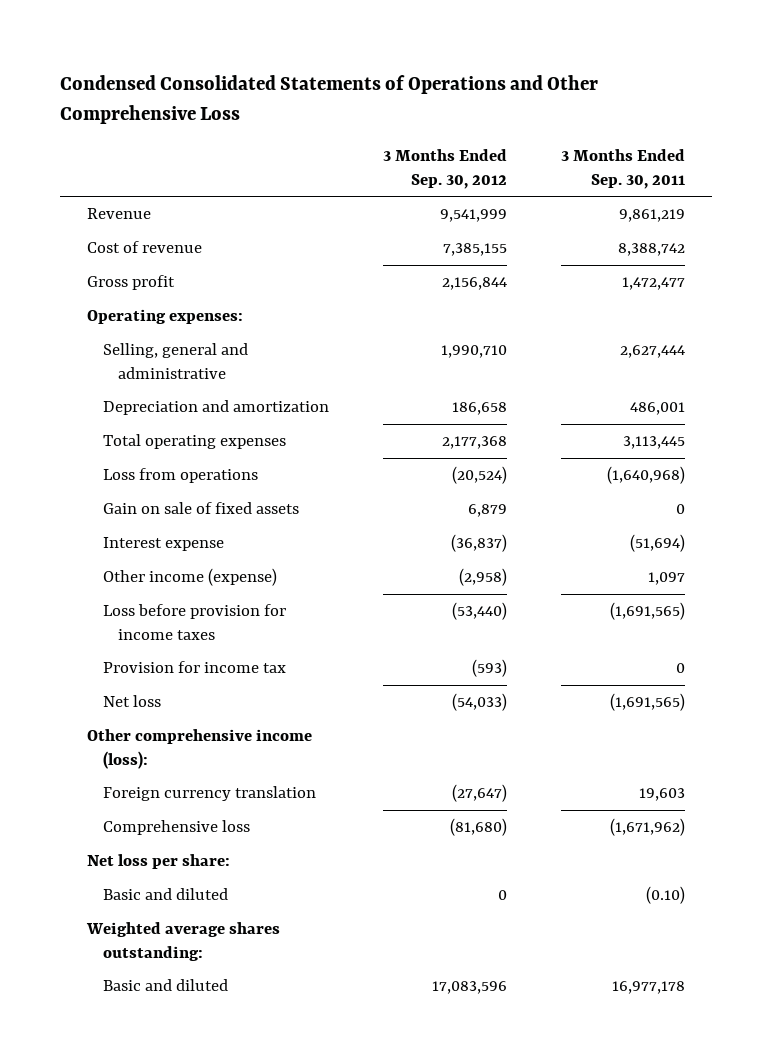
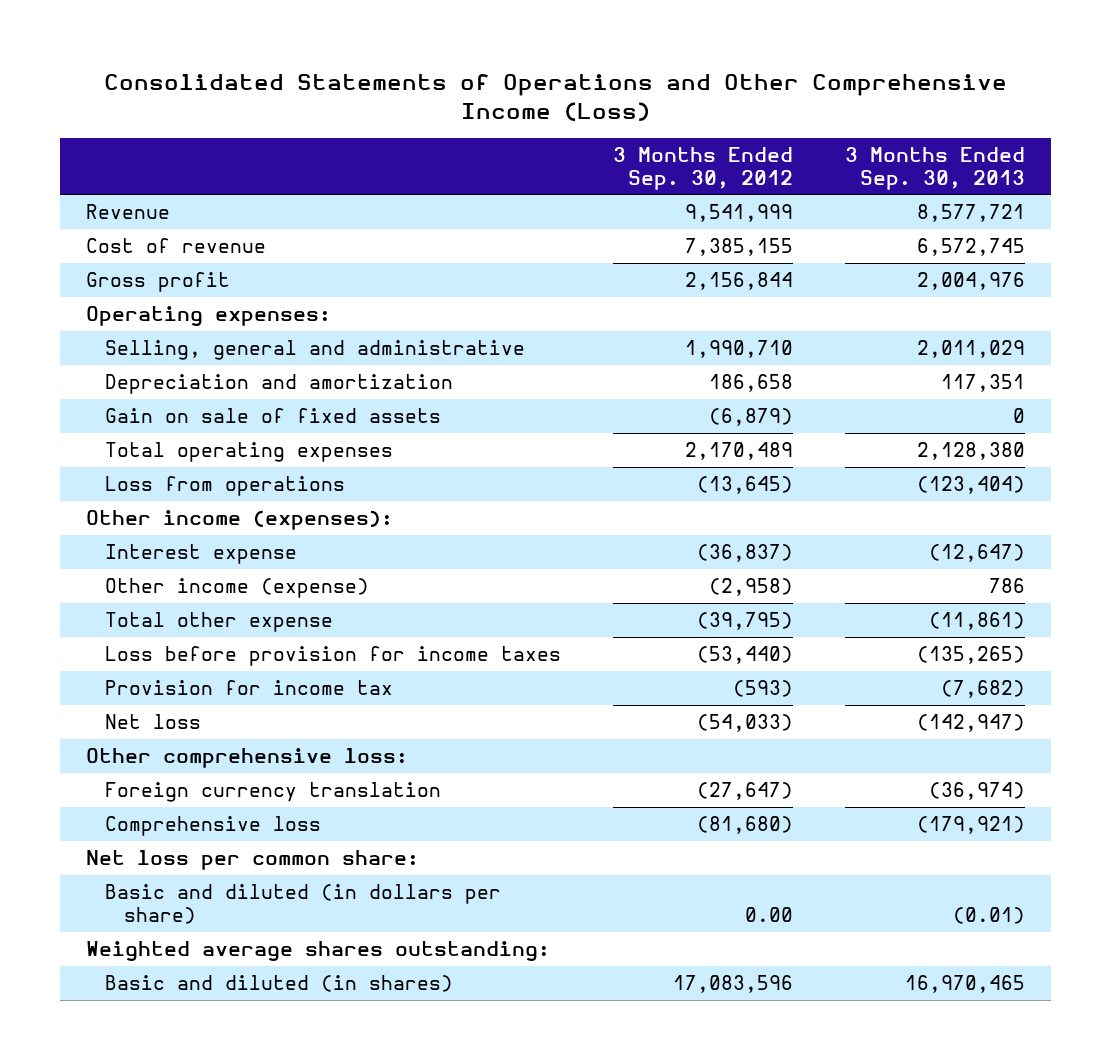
- Condensed Consolidated Statements of Operations and Other Comprehensive Loss
+ Consolidated Statements of Operations and Other Comprehensive Income (Loss)
- | 3 Months Ended Sep. 30, 2012 | 3 Months Ended Sep. 30, 2011
+ | 3 Months Ended Sep. 30, 2012 | 3 Months Ended Sep. 30, 2013
- Total operating expenses | 2,177,368 | 3,113,445
- Loss from operations | (20,524) | (1,640,968)
- Gain on sale of fixed assets | 6,879 | 0
+ Gain on sale of fixed assets | (6,879) | 0
+ Total operating expenses | 2,170,489 | 2,128,380
+ Loss from operations | (13,645) | (123,404)
+ Other income (expenses):
+ Total other expense | (39,795) | (11,861)
- Other comprehensive income (loss):
+ Other comprehensive loss:
- Net loss per share:
- Basic and diluted | 0 | (0.10)
+ Net loss per common share:
+ Basic and diluted (in dollars per share) | 0.00 | (0.01)
- Basic and diluted | 17,083,596 | 16,977,178
+ Basic and diluted (in shares) | 17,083,596 | 16,970,465

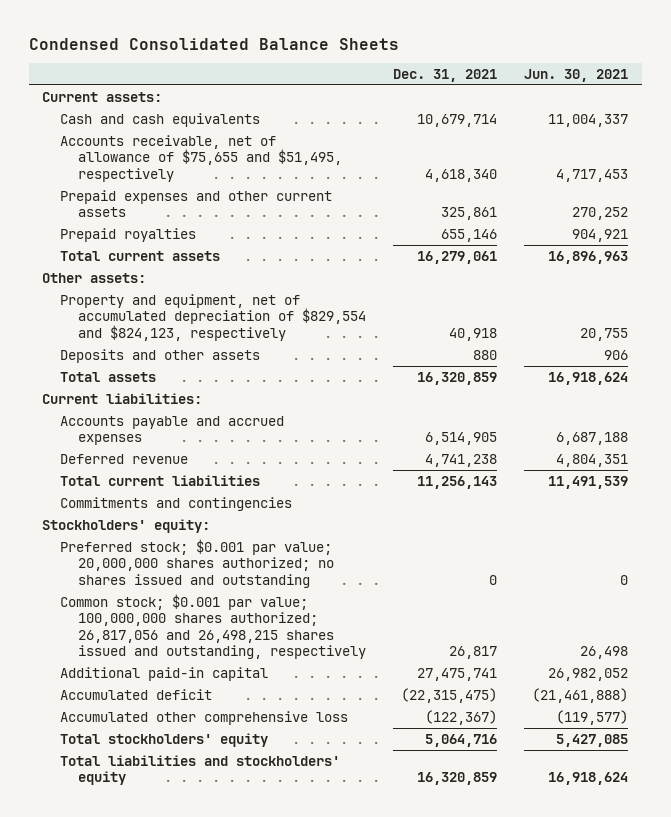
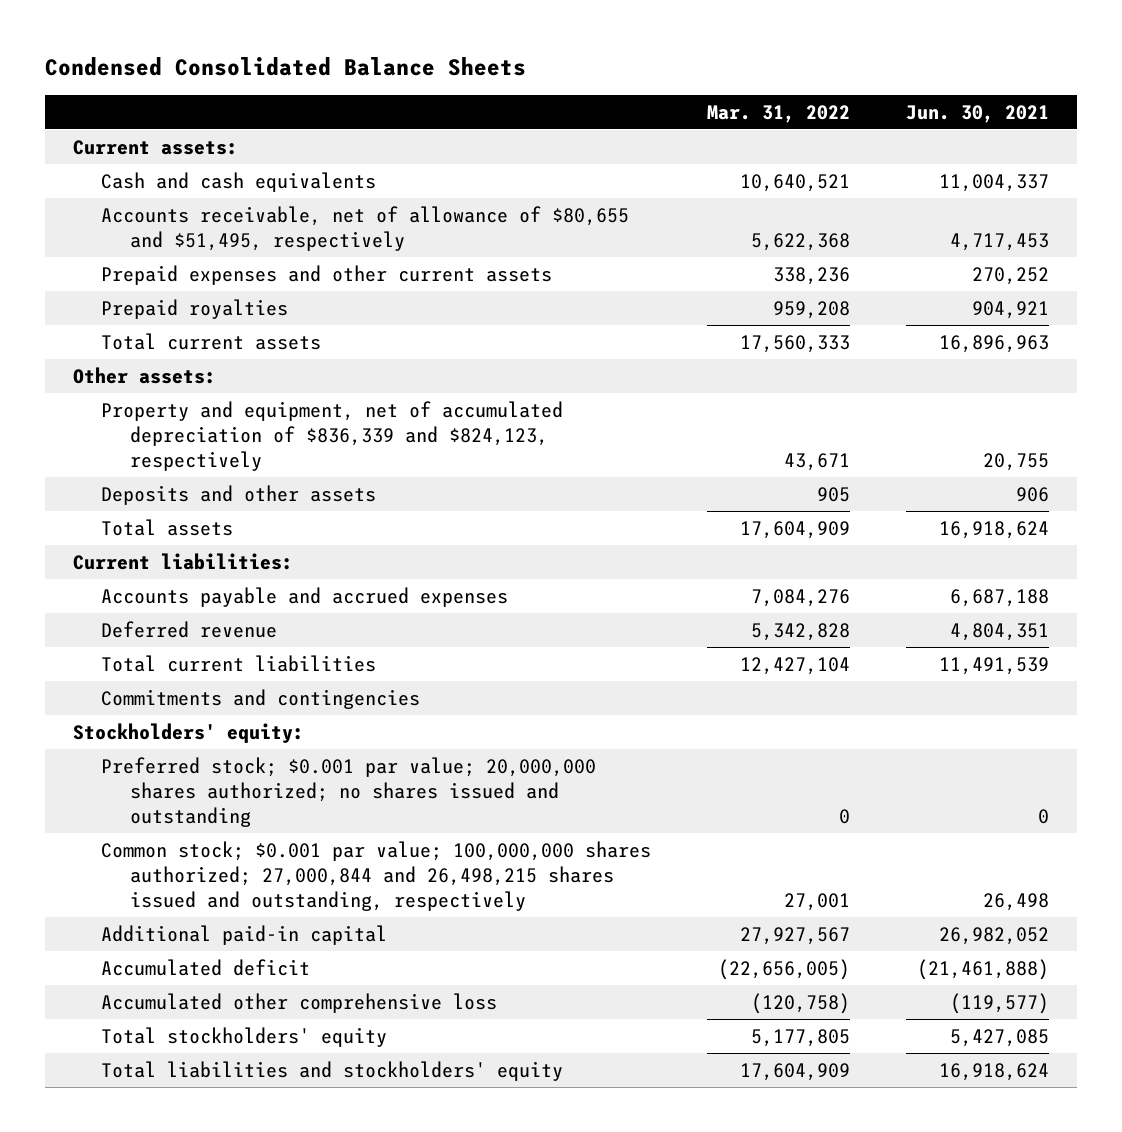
- | Dec. 31, 2021 | Jun. 30, 2021
+ | Mar. 31, 2022 | Jun. 30, 2021
- Accounts receivable, net of allowance of $75,655 and $51,495, respectively | 4,618,340 | 4,717,453
+ Accounts receivable, net of allowance of $80,655 and $51,495, respectively | 5,622,368 | 4,717,453
- Property and equipment, net of accumulated depreciation of $829,554 and $824,123, respectively | 40,918 | 20,755
+ Property and equipment, net of accumulated depreciation of $836,339 and $824,123, respectively | 43,671 | 20,755
- Common stock; $0.001 par value; 100,000,000 shares authorized; 26,817,056 and 26,498,215 shares issued and outstanding, respectively | 26,817 | 26,498
+ Common stock; $0.001 par value; 100,000,000 shares authorized; 27,000,844 and 26,498,215 shares issued and outstanding, respectively | 27,001 | 26,498

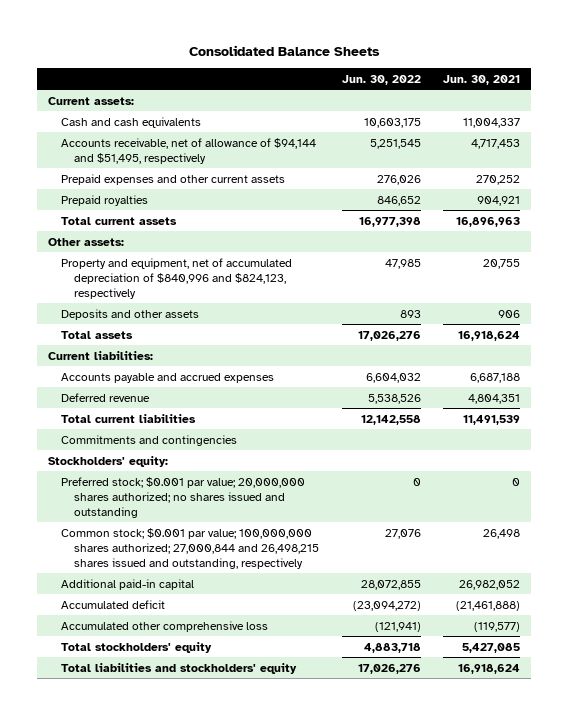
- Condensed Consolidated Balance Sheets
+ Consolidated Balance Sheets
- | Mar. 31, 2022 | Jun. 30, 2021
+ | Jun. 30, 2022 | Jun. 30, 2021
- Accounts receivable, net of allowance of $80,655 and $51,495, respectively | 5,622,368 | 4,717,453
+ Accounts receivable, net of allowance of $94,144 and $51,495, respectively | 5,251,545 | 4,717,453
- Property and equipment, net of accumulated depreciation of $836,339 and $824,123, respectively | 43,671 | 20,755
+ Property and equipment, net of accumulated depreciation of $840,996 and $824,123, respectively | 47,985 | 20,755

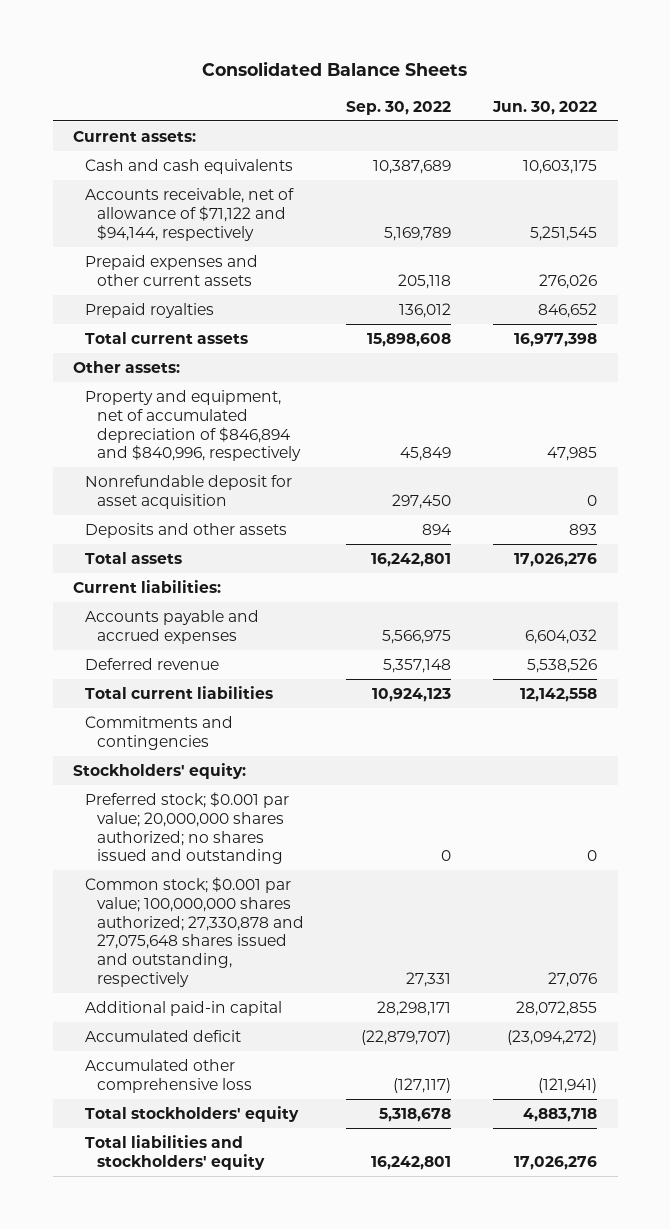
- | Jun. 30, 2022 | Jun. 30, 2021
+ | Sep. 30, 2022 | Jun. 30, 2022
- Accounts receivable, net of allowance of $94,144 and $51,495, respectively | 5,251,545 | 4,717,453
+ Accounts receivable, net of allowance of $71,122 and $94,144, respectively | 5,169,789 | 5,251,545
- Property and equipment, net of accumulated depreciation of $840,996 and $824,123, respectively | 47,985 | 20,755
+ Property and equipment, net of accumulated depreciation of $846,894 and $840,996, respectively | 45,849 | 47,985
+ Nonrefundable deposit for asset acquisition | 297,450 | 0
- Common stock; $0.001 par value; 100,000,000 shares authorized; 27,000,844 and 26,498,215 shares issued and outstanding, respectively | 27,076 | 26,498
+ Common stock; $0.001 par value; 100,000,000 shares authorized; 27,330,878 and 27,075,648 shares issued and outstanding, respectively | 27,331 | 27,076

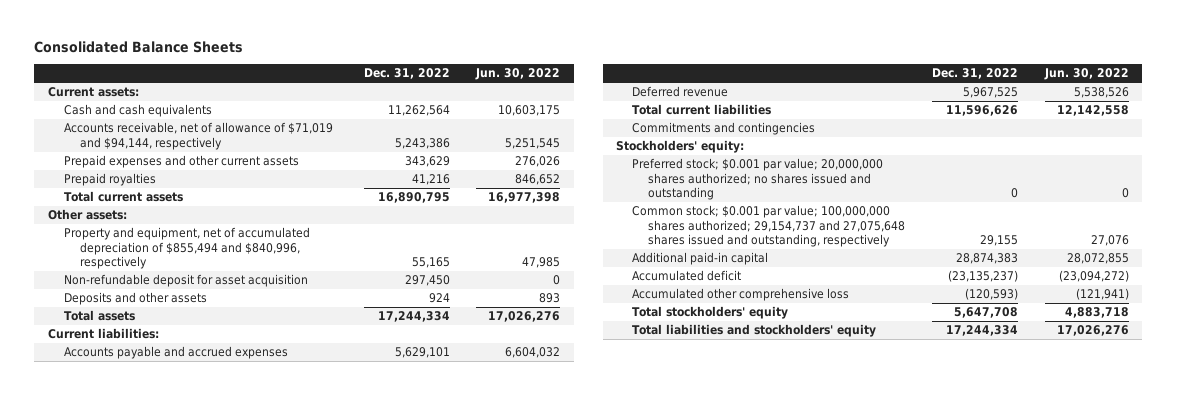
- | Sep. 30, 2022 | Jun. 30, 2022
+ | Dec. 31, 2022 | Jun. 30, 2022
- Accounts receivable, net of allowance of $71,122 and $94,144, respectively | 5,169,789 | 5,251,545
+ Accounts receivable, net of allowance of $71,019 and $94,144, respectively | 5,243,386 | 5,251,545
- Property and equipment, net of accumulated depreciation of $846,894 and $840,996, respectively | 45,849 | 47,985
- Nonrefundable deposit for asset acquisition | 297,450 | 0
+ Property and equipment, net of accumulated depreciation of $855,494 and $840,996, respectively | 55,165 | 47,985
+ Non-refundable deposit for asset acquisition | 297,450 | 0
- Common stock; $0.001 par value; 100,000,000 shares authorized; 27,330,878 and 27,075,648 shares issued and outstanding, respectively | 27,331 | 27,076
+ Common stock; $0.001 par value; 100,000,000 shares authorized; 29,154,737 and 27,075,648 shares issued and outstanding, respectively | 29,155 | 27,076

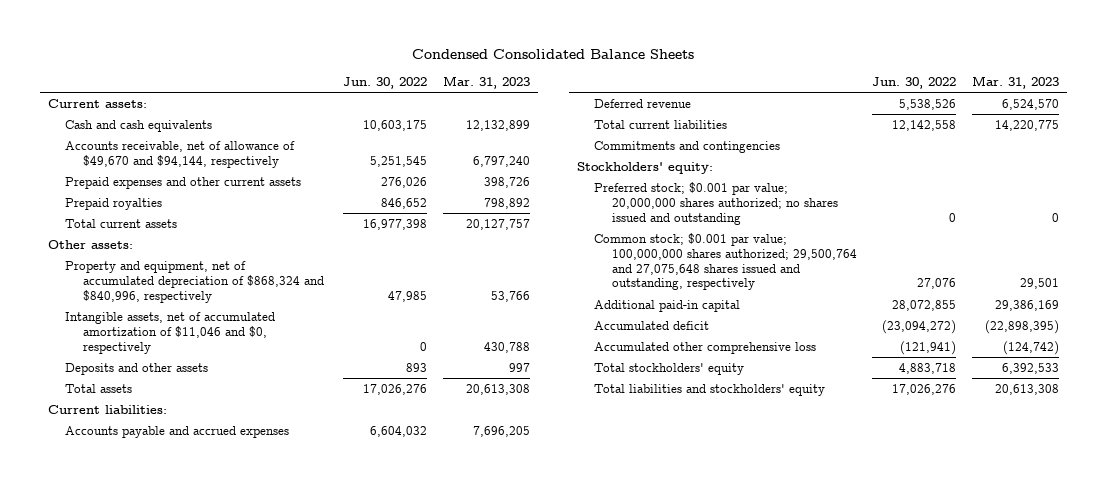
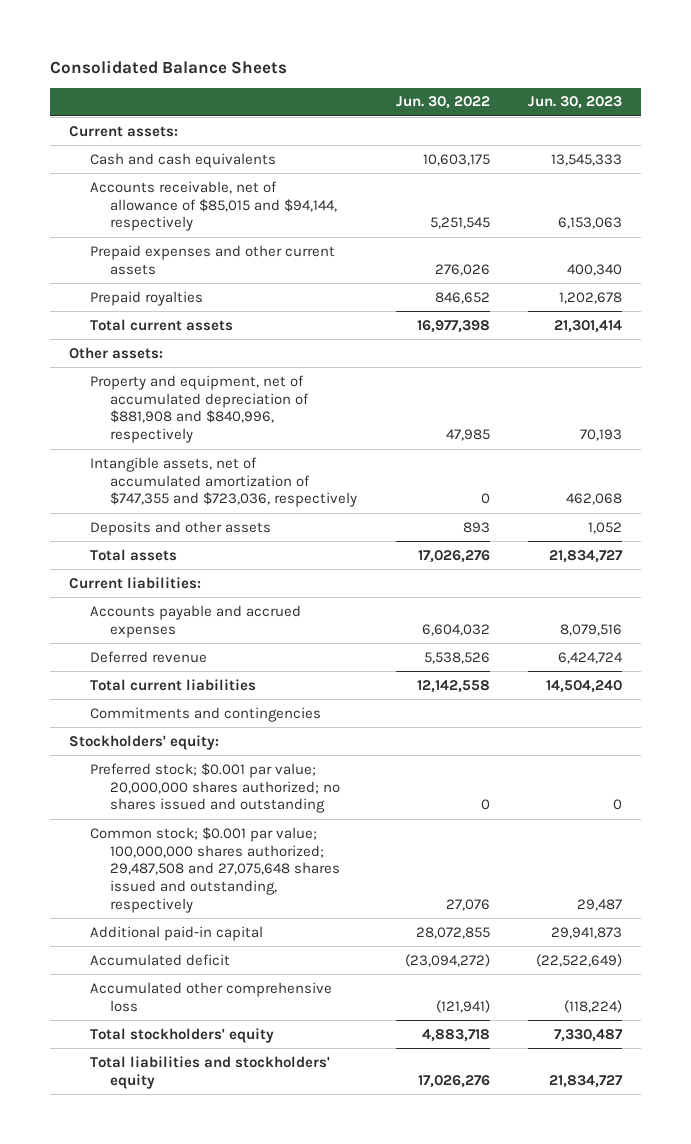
- Condensed Consolidated Balance Sheets
+ Consolidated Balance Sheets
- | Jun. 30, 2022 | Mar. 31, 2023
+ | Jun. 30, 2022 | Jun. 30, 2023
- Accounts receivable, net of allowance of $49,670 and $94,144, respectively | 5,251,545 | 6,797,240
+ Accounts receivable, net of allowance of $85,015 and $94,144, respectively | 5,251,545 | 6,153,063
- Property and equipment, net of accumulated depreciation of $868,324 and $840,996, respectively | 47,985 | 53,766
- Intangible assets, net of accumulated amortization of $11,046 and $0, respectively | 0 | 430,788
+ Property and equipment, net of accumulated depreciation of $881,908 and $840,996, respectively | 47,985 | 70,193
+ Intangible assets, net of accumulated amortization of $747,355 and $723,036, respectively | 0 | 462,068
- Common stock; $0.001 par value; 100,000,000 shares authorized; 29,500,764 and 27,075,648 shares issued and outstanding, respectively | 27,076 | 29,501
+ Common stock; $0.001 par value; 100,000,000 shares authorized; 29,487,508 and 27,075,648 shares issued and outstanding, respectively | 27,076 | 29,487

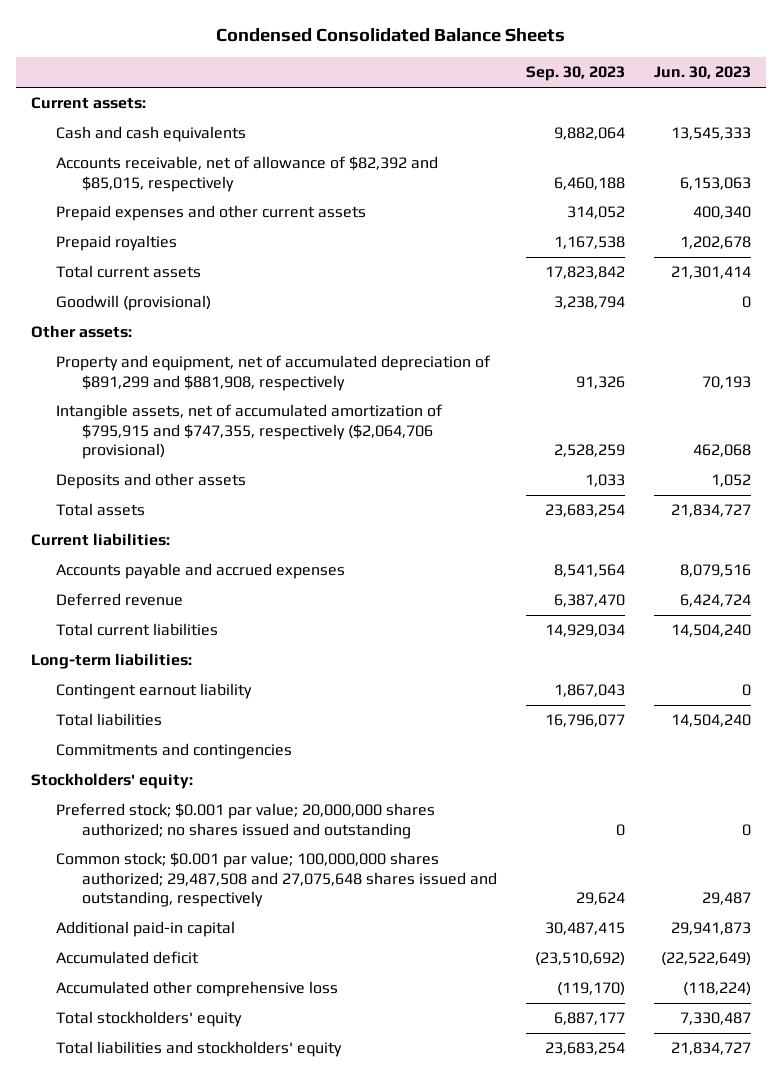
- Consolidated Balance Sheets
+ Condensed Consolidated Balance Sheets
- | Jun. 30, 2022 | Jun. 30, 2023
+ | Sep. 30, 2023 | Jun. 30, 2023
- Accounts receivable, net of allowance of $85,015 and $94,144, respectively | 5,251,545 | 6,153,063
+ Accounts receivable, net of allowance of $82,392 and $85,015, respectively | 6,460,188 | 6,153,063
+ Goodwill (provisional) | 3,238,794 | 0
- Property and equipment, net of accumulated depreciation of $881,908 and $840,996, respectively | 47,985 | 70,193
- Intangible assets, net of accumulated amortization of $747,355 and $723,036, respectively | 0 | 462,068
+ Property and equipment, net of accumulated depreciation of $891,299 and $881,908, respectively | 91,326 | 70,193
+ Intangible assets, net of accumulated amortization of $795,915 and $747,355, respectively ($2,064,706 provisional) | 2,528,259 | 462,068
+ Long-term liabilities:
+ Contingent earnout liability | 1,867,043 | 0
+ Total liabilities | 16,796,077 | 14,504,240

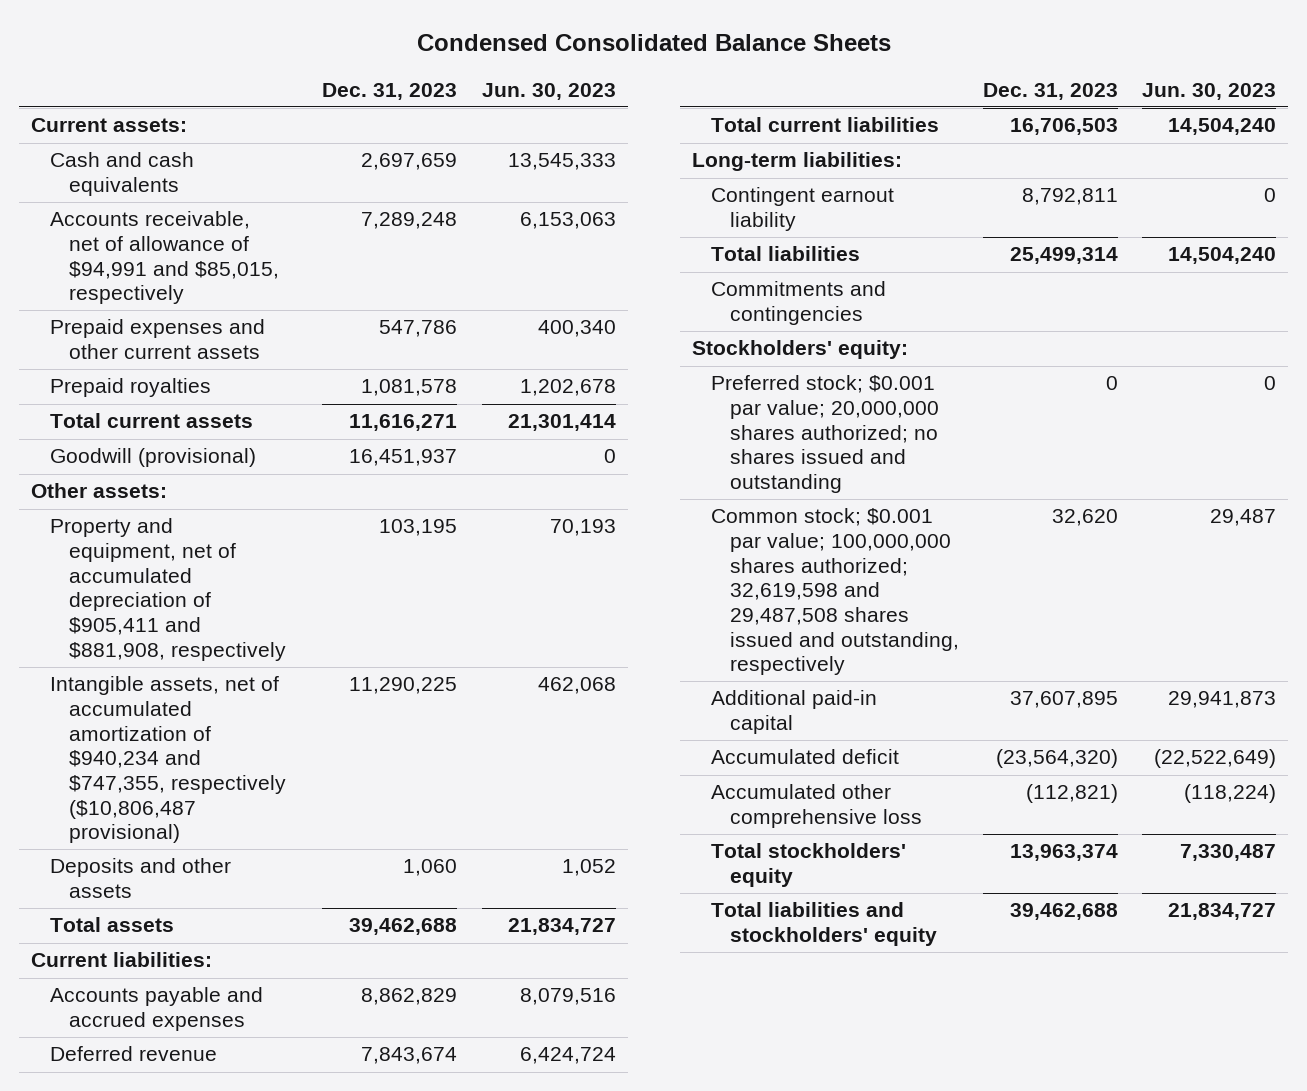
- | Sep. 30, 2023 | Jun. 30, 2023
+ | Dec. 31, 2023 | Jun. 30, 2023
- Accounts receivable, net of allowance of $82,392 and $85,015, respectively | 6,460,188 | 6,153,063
+ Accounts receivable, net of allowance of $94,991 and $85,015, respectively | 7,289,248 | 6,153,063
- Property and equipment, net of accumulated depreciation of $891,299 and $881,908, respectively | 91,326 | 70,193
- Intangible assets, net of accumulated amortization of $795,915 and $747,355, respectively ($2,064,706 provisional) | 2,528,259 | 462,068
+ Property and equipment, net of accumulated depreciation of $905,411 and $881,908, respectively | 103,195 | 70,193
+ Intangible assets, net of accumulated amortization of $940,234 and $747,355, respectively ($10,806,487 provisional) | 11,290,225 | 462,068
- Common stock; $0.001 par value; 100,000,000 shares authorized; 29,487,508 and 27,075,648 shares issued and outstanding, respectively | 29,624 | 29,487
+ Common stock; $0.001 par value; 100,000,000 shares authorized; 32,619,598 and 29,487,508 shares issued and outstanding, respectively | 32,620 | 29,487

